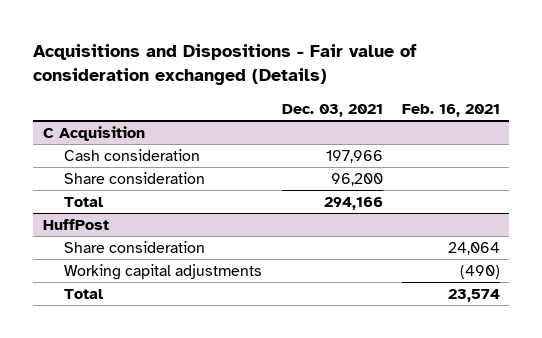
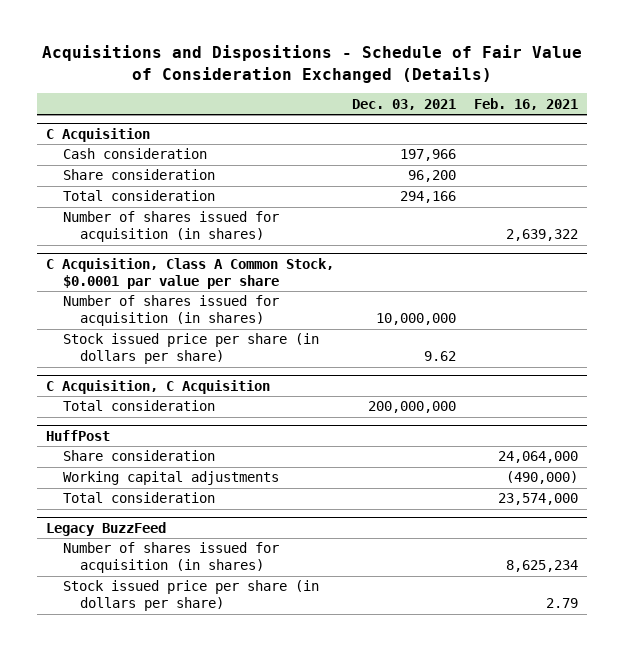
- Acquisitions and Dispositions - Fair value of consideration exchanged (Details)
+ Acquisitions and Dispositions - Schedule of Fair Value of Consideration Exchanged (Details)
@ C Acquisition
- Total | 294,166 |
+ Total consideration | 294,166 |
+ Number of shares issued for acquisition (in shares) | | 2,639,322
+ C Acquisition, Class A Common Stock, $0.0001 par value per share
+ Number of shares issued for acquisition (in shares) | 10,000,000 |
+ Stock issued price per share (in dollars per share) | 9.62 |
+ C Acquisition, C Acquisition
+ Total consideration | 200,000,000 |
@ HuffPost
- Share consideration | | 24,064
- Working capital adjustments | | (490)
- Total | | 23,574
+ Share consideration | | 24,064,000
+ Working capital adjustments | | (490,000)
+ Total consideration | | 23,574,000
+ Legacy BuzzFeed
+ Number of shares issued for acquisition (in shares) | | 8,625,234
+ Stock issued price per share (in dollars per share) | | 2.79

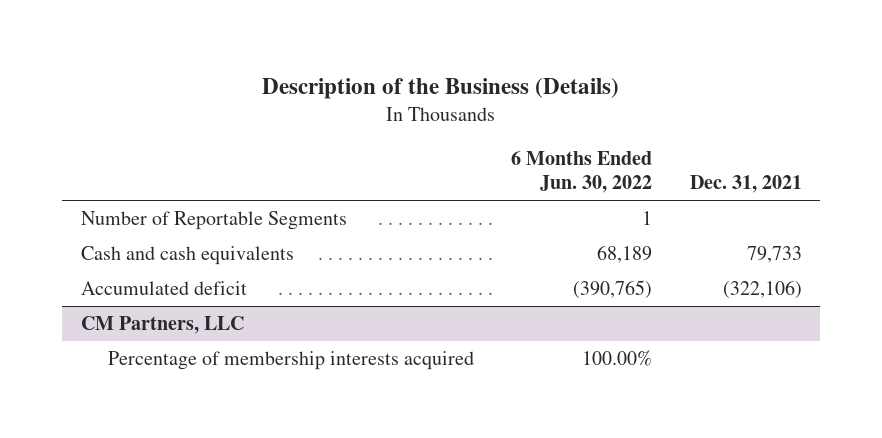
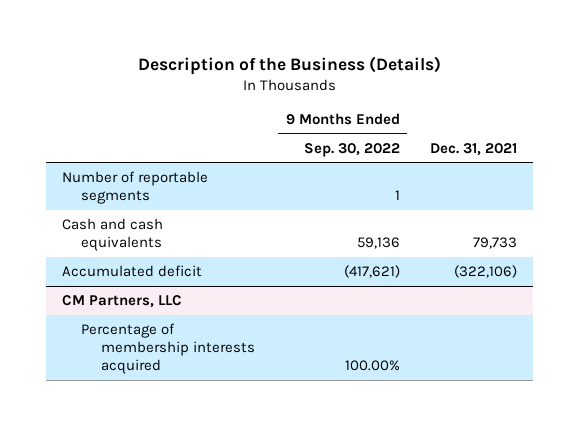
- | 6 Months Ended Jun. 30, 2022 | Dec. 31, 2021
+ | 9 Months Ended Sep. 30, 2022 | Dec. 31, 2021
- Number of Reportable Segments | 1 |
+ Number of reportable segments | 1 |

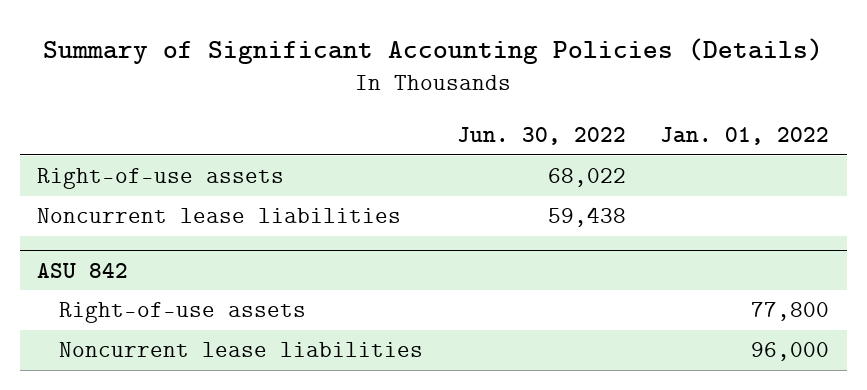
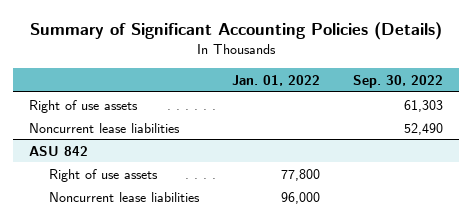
- | Jun. 30, 2022 | Jan. 01, 2022
+ | Jan. 01, 2022 | Sep. 30, 2022
- Right-of-use assets | 68,022 |
+ Right of use assets | | 61,303
@ ASU 842
- Right-of-use assets | | 77,800
+ Right of use assets | 77,800 |

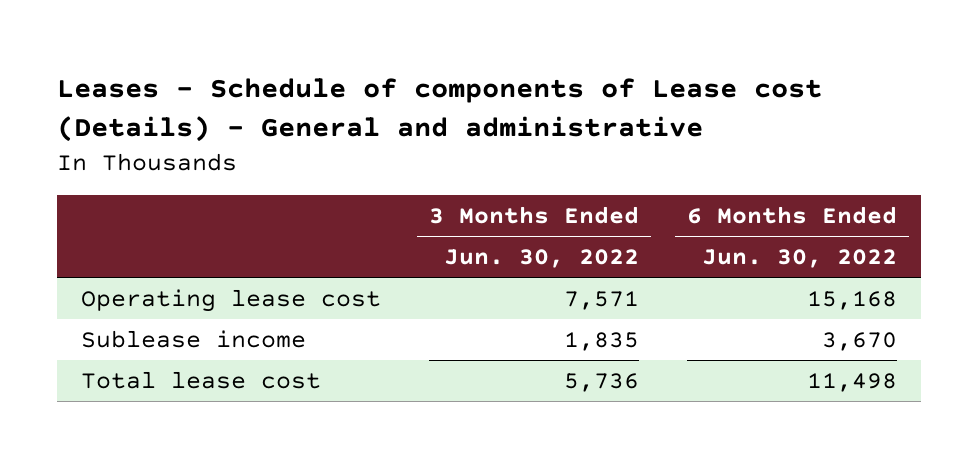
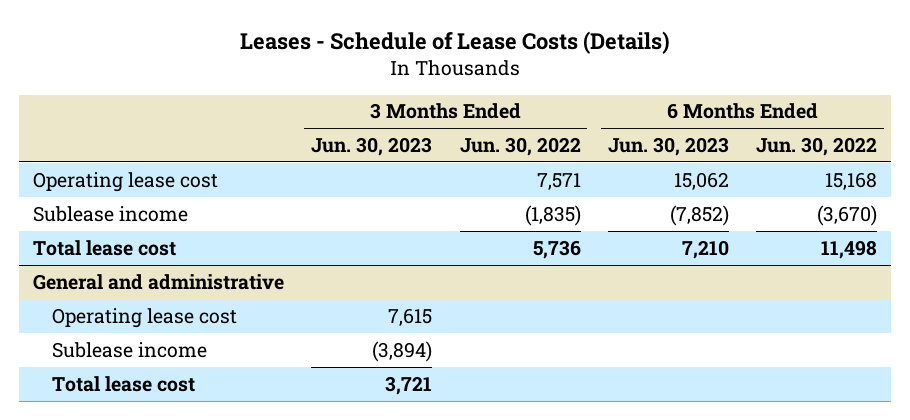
- Leases - Schedule of components of Lease cost (Details) - General and administrative
+ Leases - Schedule of Lease Costs (Details)
- | 3 Months Ended Jun. 30, 2022 | 6 Months Ended Jun. 30, 2022
+ | 3 Months Ended Jun. 30, 2023 | 3 Months Ended Jun. 30, 2022 | 6 Months Ended Jun. 30, 2023 | 6 Months Ended Jun. 30, 2022
- Sublease income | 1,835 | 3,670
+ Sublease income | | (1,835) | (7,852) | (3,670)
+ General and administrative
+ Operating lease cost | 7,615 | | |
+ Sublease income | (3,894) | | |
+ Total lease cost | 3,721 | | |

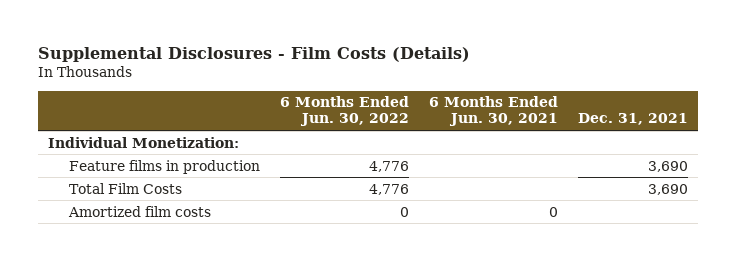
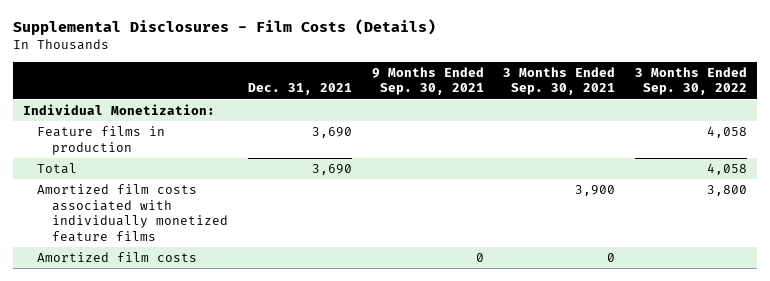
- | 6 Months Ended Jun. 30, 2022 | 6 Months Ended Jun. 30, 2021 | Dec. 31, 2021
+ | Dec. 31, 2021 | 9 Months Ended Sep. 30, 2021 | 3 Months Ended Sep. 30, 2021 | 3 Months Ended Sep. 30, 2022
- Total Film Costs | 4,776 | | 3,690
+ Total | 3,690 | | | 4,058
+ Amortized film costs associated with individually monetized feature films | | | 3,900 | 3,800

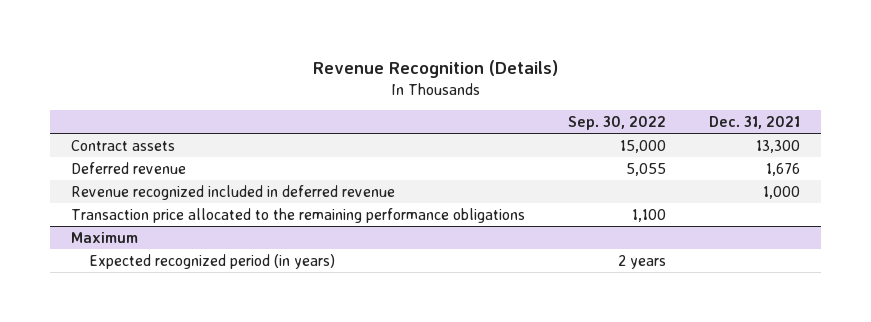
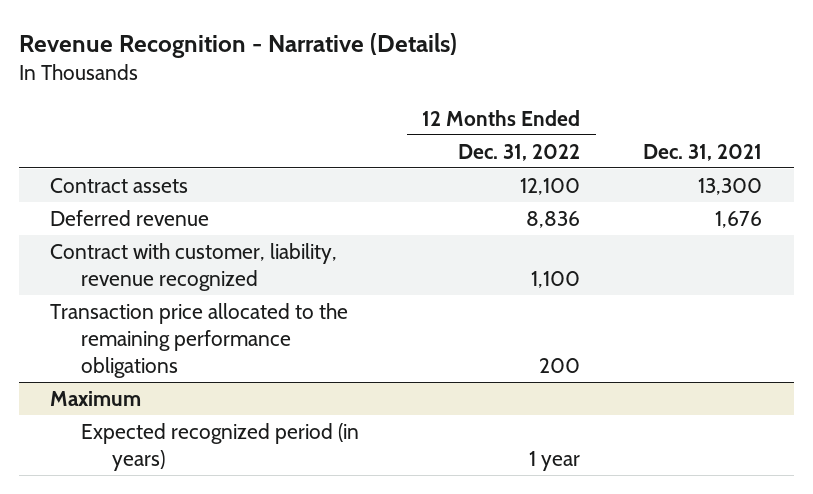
- Revenue Recognition (Details)
+ Revenue Recognition - Narrative (Details)
- | Sep. 30, 2022 | Dec. 31, 2021
+ | 12 Months Ended Dec. 31, 2022 | Dec. 31, 2021
- Revenue recognized included in deferred revenue | | 1,000
+ Contract with customer, liability, revenue recognized | 1,100 |

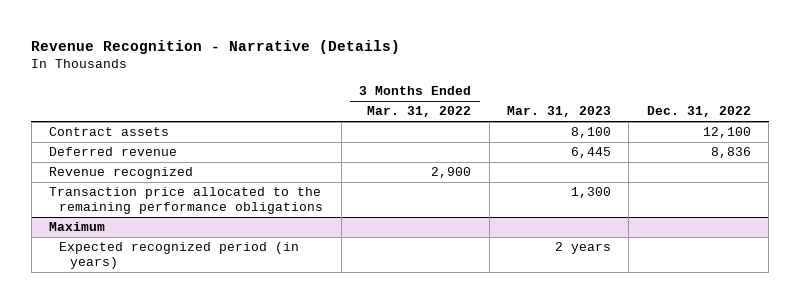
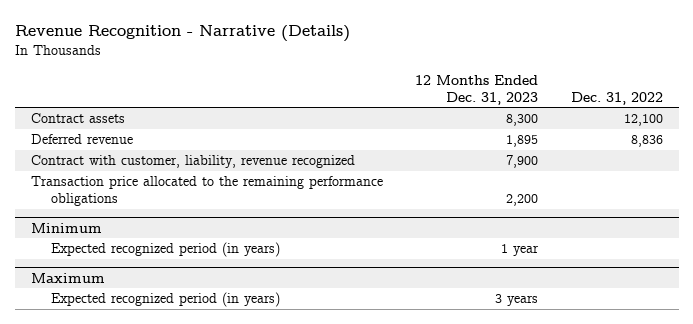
- | 3 Months Ended Mar. 31, 2022 | Mar. 31, 2023 | Dec. 31, 2022
+ | 12 Months Ended Dec. 31, 2023 | Dec. 31, 2022
- Revenue recognized | 2,900 | |
+ Contract with customer, liability, revenue recognized | 7,900 |
+ Minimum
+ Expected recognized period (in years) | 1 year |

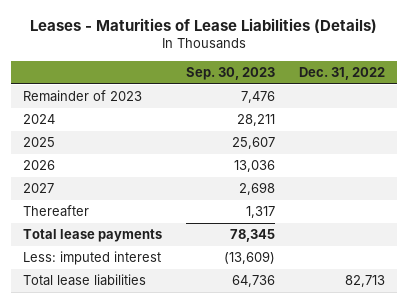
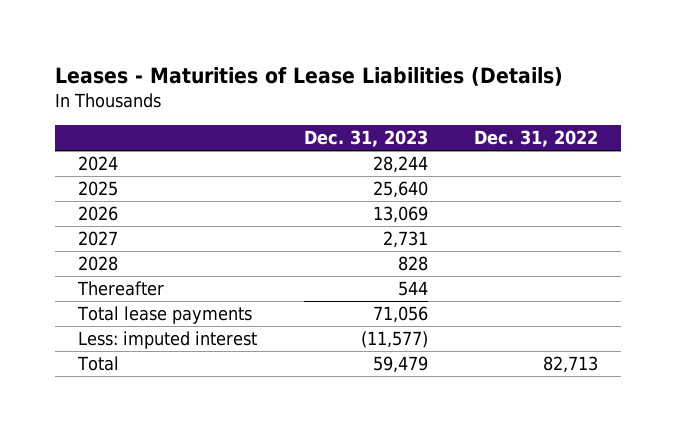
- | Sep. 30, 2023 | Dec. 31, 2022
+ | Dec. 31, 2023 | Dec. 31, 2022
- Remainder of 2023 | 7,476 |
+ 2028 | 828 |
- Total lease liabilities | 64,736 | 82,713
+ Total | 59,479 | 82,713

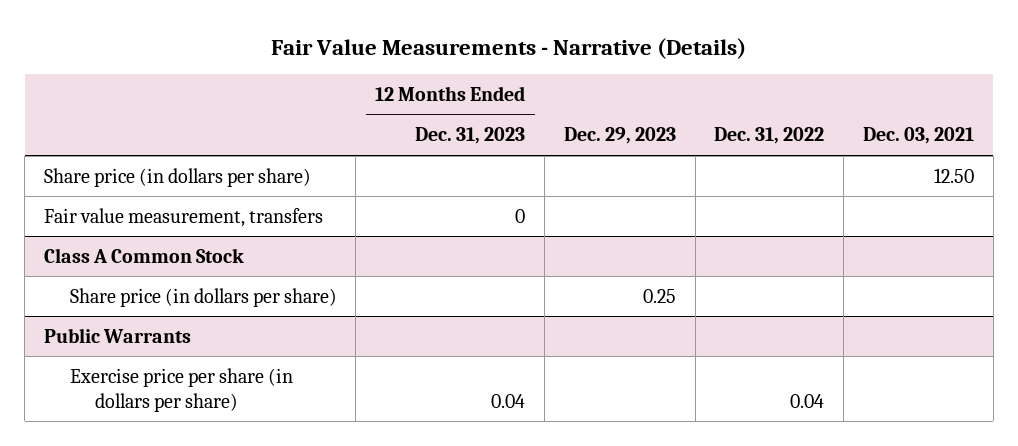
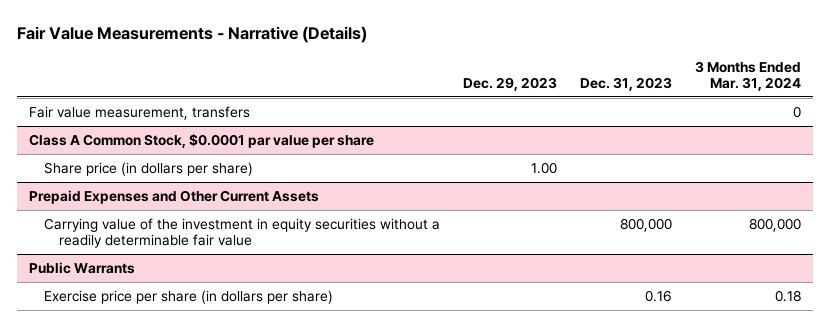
- | 12 Months Ended Dec. 31, 2023 | Dec. 29, 2023 | Dec. 31, 2022 | Dec. 03, 2021
+ | Dec. 29, 2023 | Dec. 31, 2023 | 3 Months Ended Mar. 31, 2024
- Share price (in dollars per share) | | | | 12.50
- Class A Common Stock
- Share price (in dollars per share) | | 0.25 | |
+ Class A Common Stock, $0.0001 par value per share
+ Share price (in dollars per share) | 1.00 | |
+ Prepaid Expenses and Other Current Assets
+ Carrying value of the investment in equity securities without a readily determinable fair value | | 800,000 | 800,000

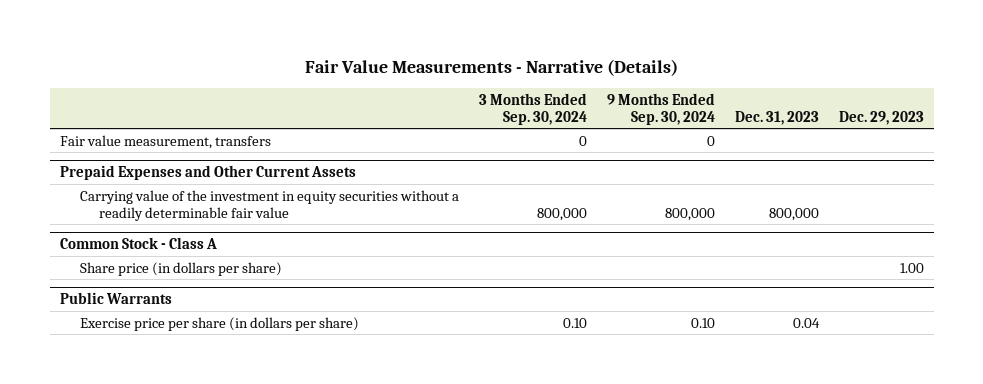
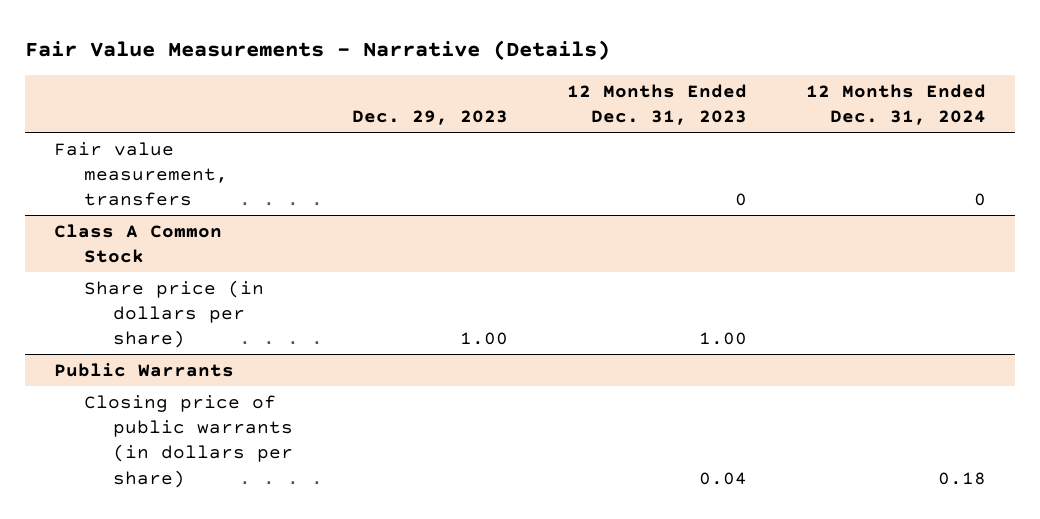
- | 3 Months Ended Sep. 30, 2024 | 9 Months Ended Sep. 30, 2024 | Dec. 31, 2023 | Dec. 29, 2023
+ | Dec. 29, 2023 | 12 Months Ended Dec. 31, 2023 | 12 Months Ended Dec. 31, 2024
- Prepaid Expenses and Other Current Assets
- Carrying value of the investment in equity securities without a readily determinable fair value | 800,000 | 800,000 | 800,000 |
- Common Stock - Class A
+ Class A Common Stock
@ Public Warrants
- Exercise price per share (in dollars per share) | 0.10 | 0.10 | 0.04 |
+ Closing price of public warrants (in dollars per share) | | 0.04 | 0.18

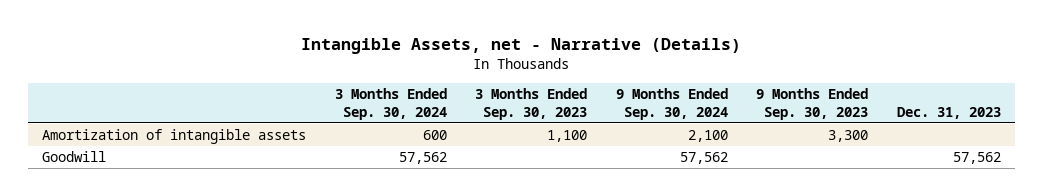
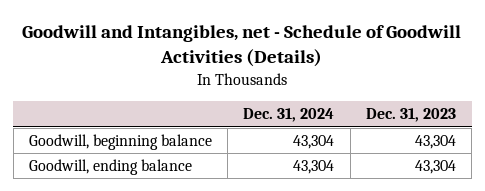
- Intangible Assets, net - Narrative (Details)
+ Goodwill and Intangibles, net - Schedule of Goodwill Activities (Details)
- | 3 Months Ended Sep. 30, 2024 | 3 Months Ended Sep. 30, 2023 | 9 Months Ended Sep. 30, 2024 | 9 Months Ended Sep. 30, 2023 | Dec. 31, 2023
+ | Dec. 31, 2024 | Dec. 31, 2023
- Amortization of intangible assets | 600 | 1,100 | 2,100 | 3,300 |
- Goodwill | 57,562 | | 57,562 | | 57,562
+ Goodwill, beginning balance | 43,304 | 43,304
+ Goodwill, ending balance | 43,304 | 43,304

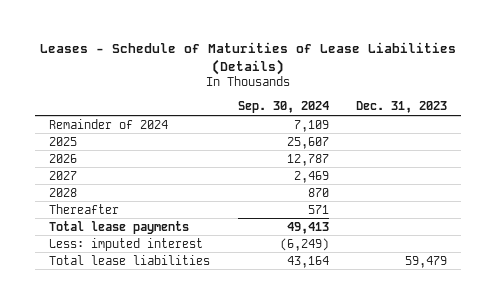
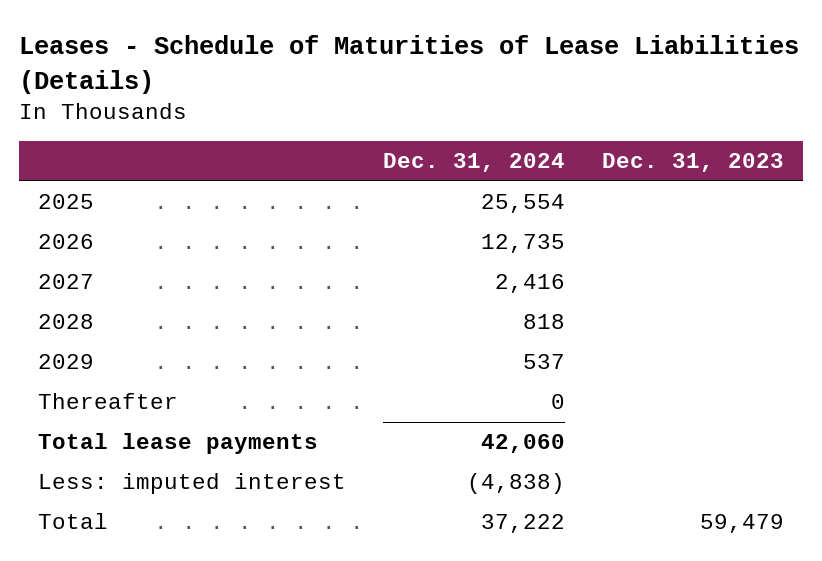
- | Sep. 30, 2024 | Dec. 31, 2023
+ | Dec. 31, 2024 | Dec. 31, 2023
- Remainder of 2024 | 7,109 |
+ 2029 | 537 |
- Total lease liabilities | 43,164 | 59,479
+ Total | 37,222 | 59,479

